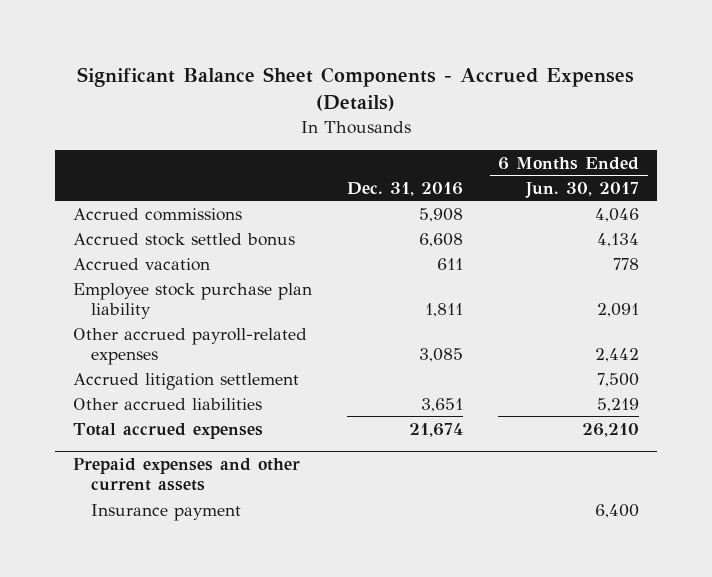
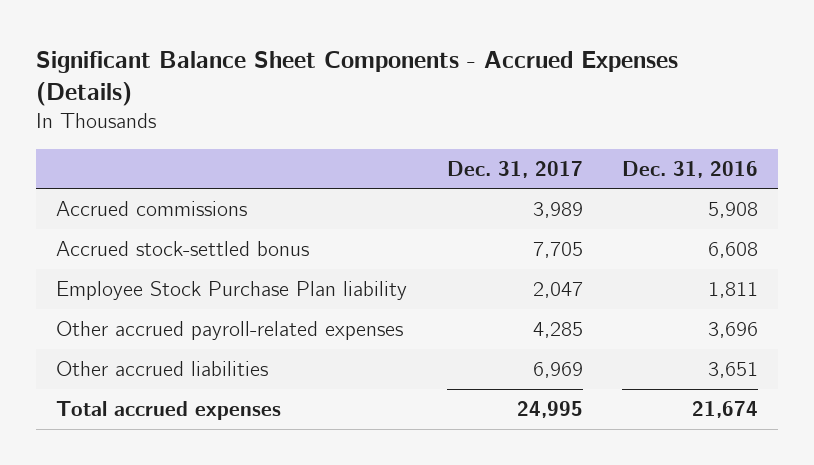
- | Dec. 31, 2016 | 6 Months Ended Jun. 30, 2017
+ | Dec. 31, 2017 | Dec. 31, 2016
- Accrued stock settled bonus | 6,608 | 4,134
- Accrued vacation | 611 | 778
- Employee stock purchase plan liability | 1,811 | 2,091
- Other accrued payroll-related expenses | 3,085 | 2,442
- Accrued litigation settlement | | 7,500
+ Accrued stock-settled bonus | 7,705 | 6,608
+ Employee Stock Purchase Plan liability | 2,047 | 1,811
+ Other accrued payroll-related expenses | 4,285 | 3,696
- Prepaid expenses and other current assets
- Insurance payment | | 6,400

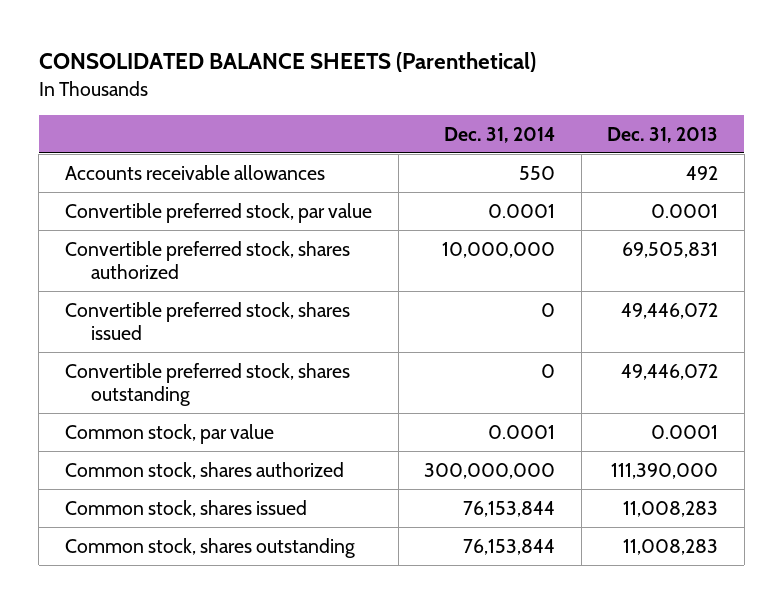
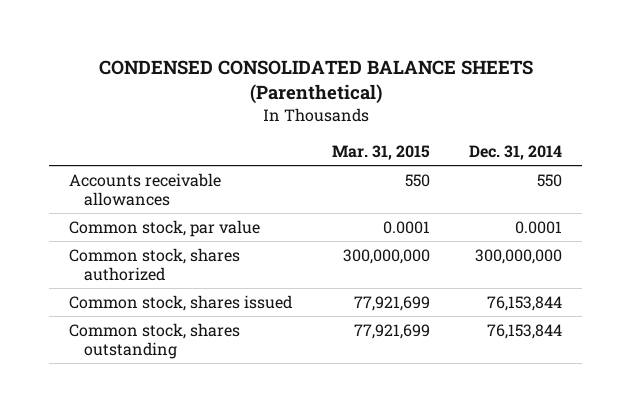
- CONSOLIDATED BALANCE SHEETS (Parenthetical)
+ CONDENSED CONSOLIDATED BALANCE SHEETS (Parenthetical)
- | Dec. 31, 2014 | Dec. 31, 2013
+ | Mar. 31, 2015 | Dec. 31, 2014
- Convertible preferred stock, par value | 0.0001 | 0.0001
- Convertible preferred stock, shares authorized | 10,000,000 | 69,505,831
- Convertible preferred stock, shares issued | 0 | 49,446,072
- Convertible preferred stock, shares outstanding | 0 | 49,446,072

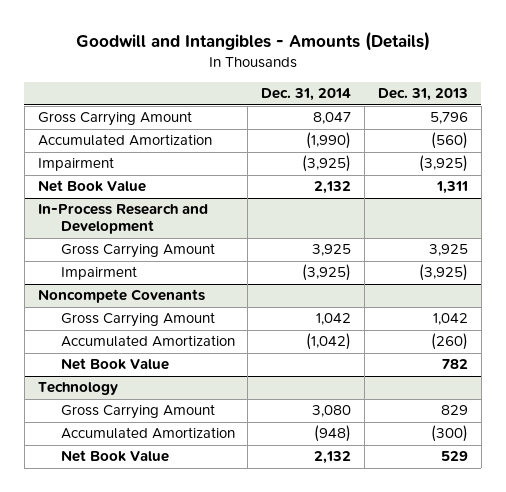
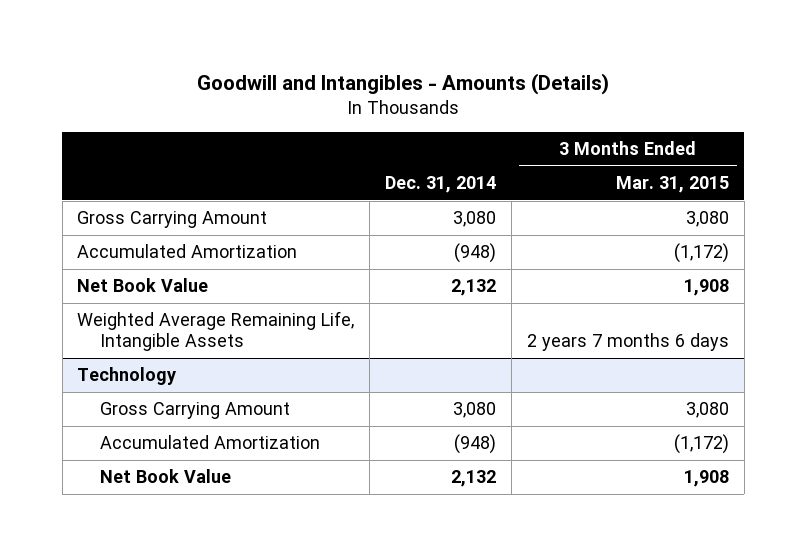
- | Dec. 31, 2014 | Dec. 31, 2013
+ | Dec. 31, 2014 | 3 Months Ended Mar. 31, 2015
- Gross Carrying Amount | 8,047 | 5,796
- Accumulated Amortization | (1,990) | (560)
- Impairment | (3,925) | (3,925)
+ Gross Carrying Amount | 3,080 | 3,080
+ Accumulated Amortization | (948) | (1,172)
- In-Process Research and Development
- Gross Carrying Amount | 3,925 | 3,925
- Impairment | (3,925) | (3,925)
- Noncompete Covenants
- Gross Carrying Amount | 1,042 | 1,042
- Accumulated Amortization | (1,042) | (260)
- Net Book Value | | 782
+ Weighted Average Remaining Life, Intangible Assets | | 2 years 7 months 6 days

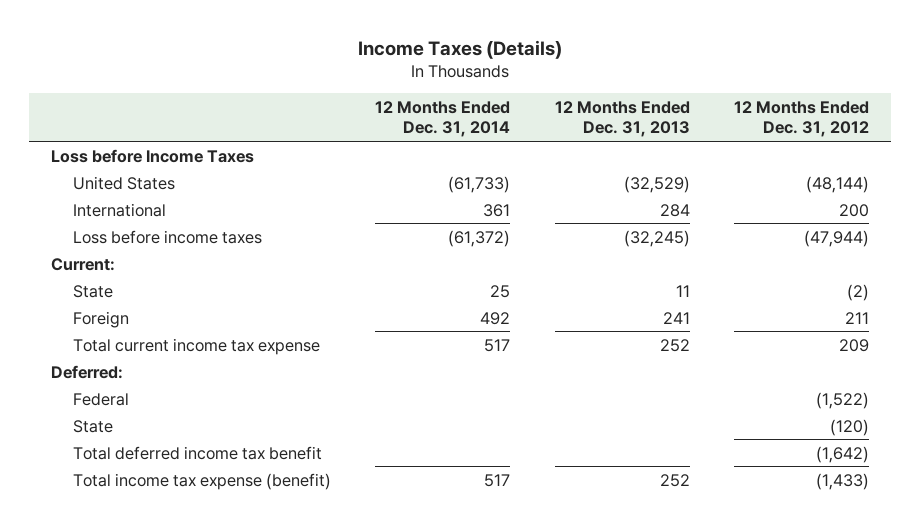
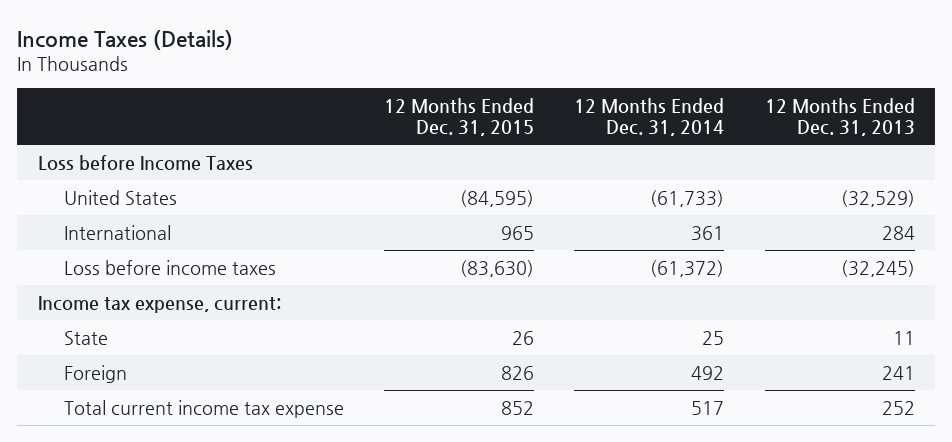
- | 12 Months Ended Dec. 31, 2014 | 12 Months Ended Dec. 31, 2013 | 12 Months Ended Dec. 31, 2012
+ | 12 Months Ended Dec. 31, 2015 | 12 Months Ended Dec. 31, 2014 | 12 Months Ended Dec. 31, 2013
- Current:
+ Income tax expense, current:
- Deferred:
- Federal | | | (1,522)
- State | | | (120)
- Total deferred income tax benefit | | | (1,642)
- Total income tax expense (benefit) | 517 | 252 | (1,433)

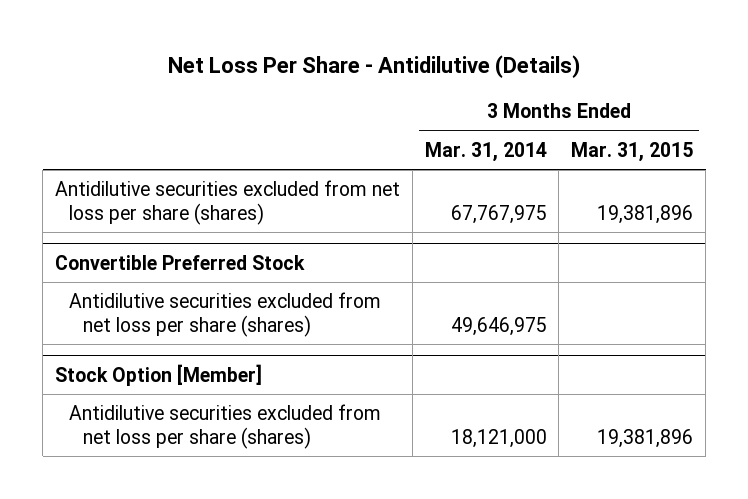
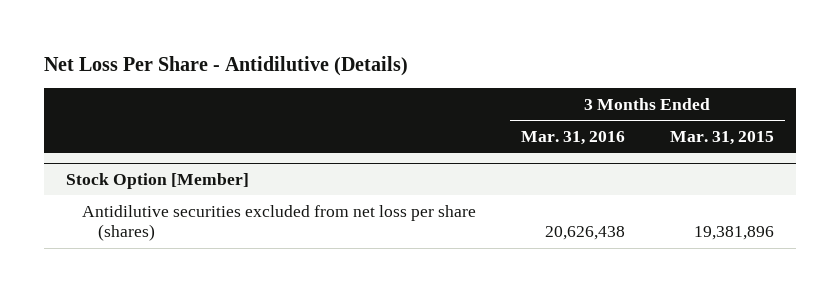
- | 3 Months Ended Mar. 31, 2014 | 3 Months Ended Mar. 31, 2015
+ | 3 Months Ended Mar. 31, 2016 | 3 Months Ended Mar. 31, 2015
- Antidilutive securities excluded from net loss per share (shares) | 67,767,975 | 19,381,896
- Convertible Preferred Stock
- Antidilutive securities excluded from net loss per share (shares) | 49,646,975 |

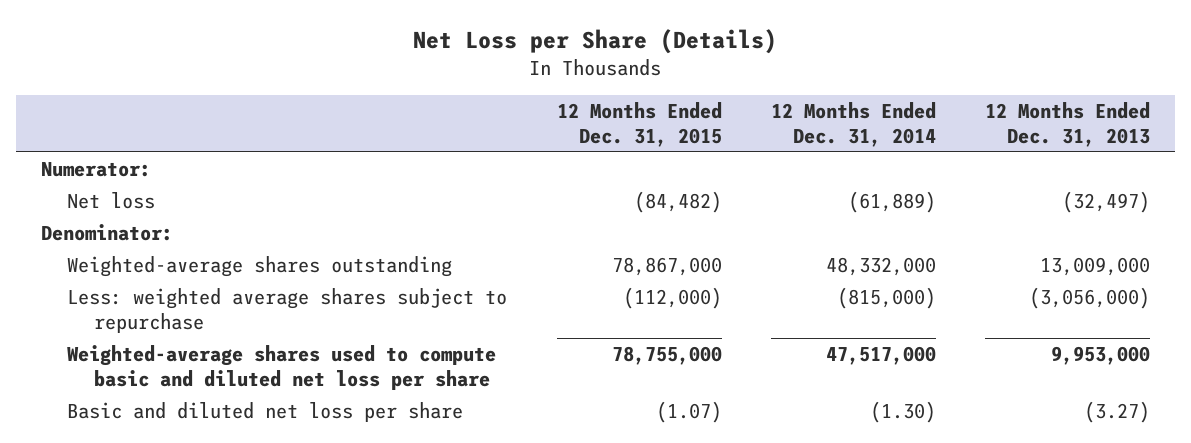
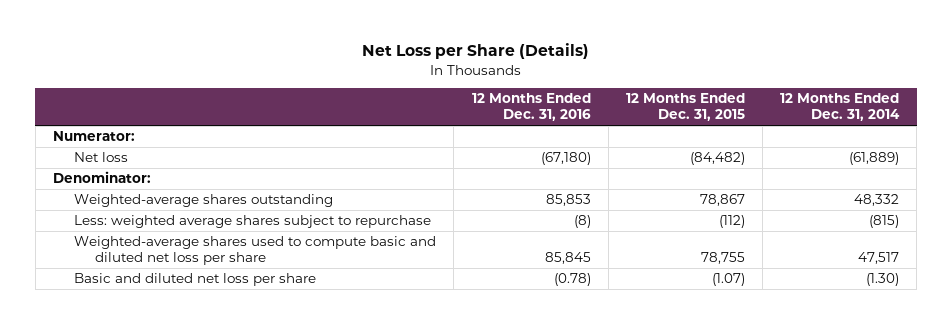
- | 12 Months Ended Dec. 31, 2015 | 12 Months Ended Dec. 31, 2014 | 12 Months Ended Dec. 31, 2013
+ | 12 Months Ended Dec. 31, 2016 | 12 Months Ended Dec. 31, 2015 | 12 Months Ended Dec. 31, 2014
- Weighted-average shares outstanding | 78,867,000 | 48,332,000 | 13,009,000
- Less: weighted average shares subject to repurchase | (112,000) | (815,000) | (3,056,000)
- Weighted-average shares used to compute basic and diluted net loss per share | 78,755,000 | 47,517,000 | 9,953,000
+ Weighted-average shares outstanding | 85,853 | 78,867 | 48,332
+ Less: weighted average shares subject to repurchase | (8) | (112) | (815)
+ Weighted-average shares used to compute basic and diluted net loss per share | 85,845 | 78,755 | 47,517

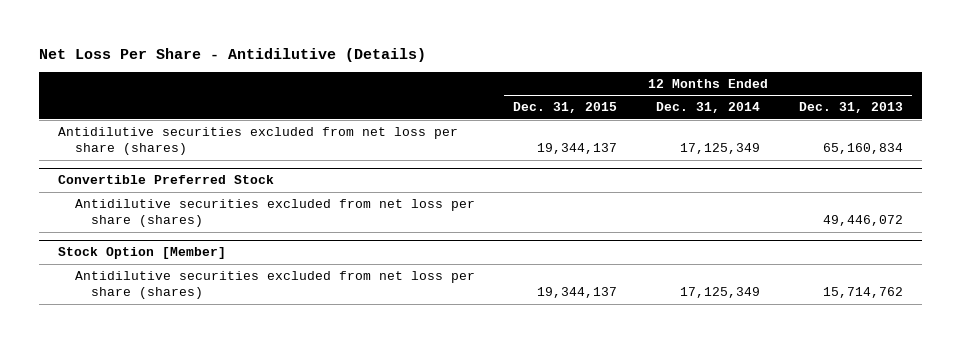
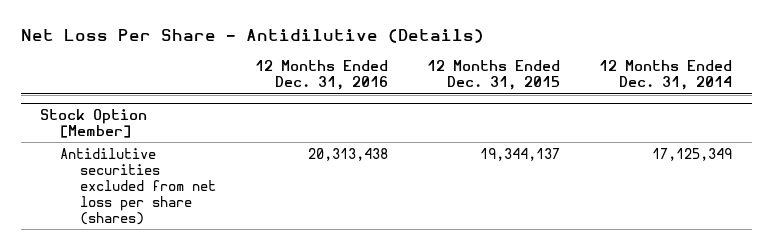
- | 12 Months Ended Dec. 31, 2015 | 12 Months Ended Dec. 31, 2014 | 12 Months Ended Dec. 31, 2013
+ | 12 Months Ended Dec. 31, 2016 | 12 Months Ended Dec. 31, 2015 | 12 Months Ended Dec. 31, 2014
- Antidilutive securities excluded from net loss per share (shares) | 19,344,137 | 17,125,349 | 65,160,834
- Convertible Preferred Stock
- Antidilutive securities excluded from net loss per share (shares) | | | 49,446,072

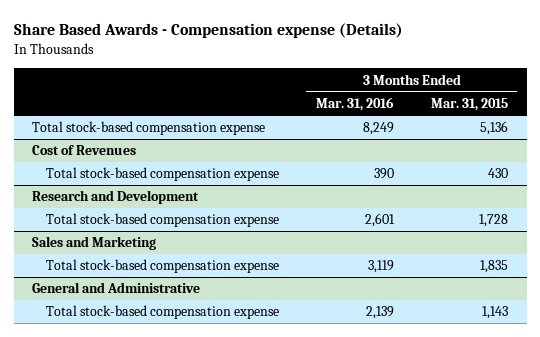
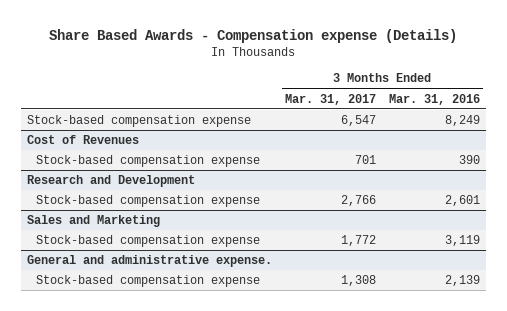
- | 3 Months Ended Mar. 31, 2016 | 3 Months Ended Mar. 31, 2015
+ | 3 Months Ended Mar. 31, 2017 | 3 Months Ended Mar. 31, 2016
- Total stock-based compensation expense | 8,249 | 5,136
+ Stock-based compensation expense | 6,547 | 8,249
@ Cost of Revenues
- Total stock-based compensation expense | 390 | 430
+ Stock-based compensation expense | 701 | 390
@ Research and Development
- Total stock-based compensation expense | 2,601 | 1,728
+ Stock-based compensation expense | 2,766 | 2,601
@ Sales and Marketing
- Total stock-based compensation expense | 3,119 | 1,835
- General and Administrative
- Total stock-based compensation expense | 2,139 | 1,143
@ Sales and Marketing
+ Stock-based compensation expense | 1,772 | 3,119
+ General and administrative expense.
+ Stock-based compensation expense | 1,308 | 2,139

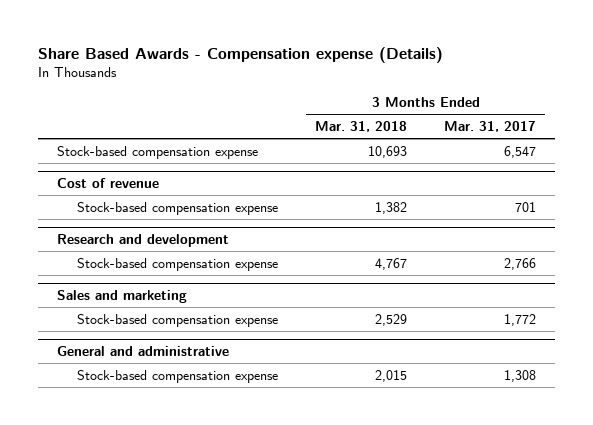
- | 3 Months Ended Mar. 31, 2017 | 3 Months Ended Mar. 31, 2016
+ | 3 Months Ended Mar. 31, 2018 | 3 Months Ended Mar. 31, 2017
- Cost of Revenues
+ Cost of revenue
- Research and Development
+ Research and development
- Sales and Marketing
+ Sales and marketing
- General and administrative expense.
+ General and administrative

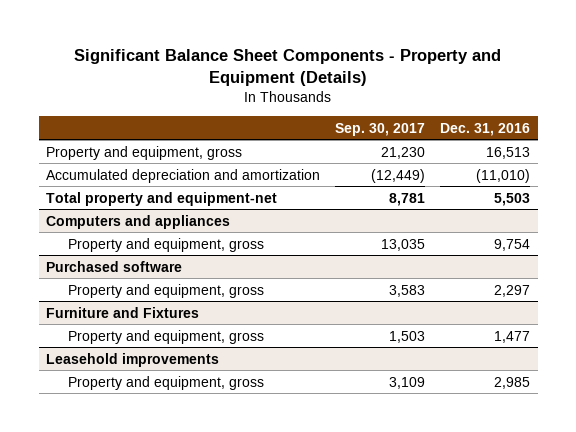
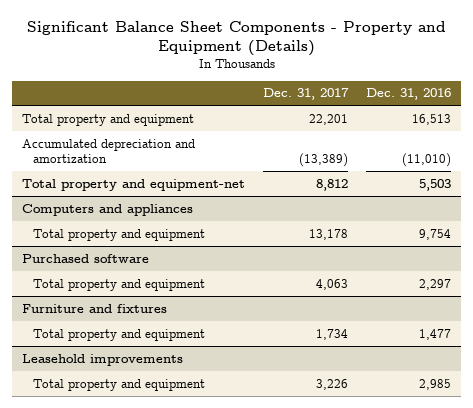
- | Sep. 30, 2017 | Dec. 31, 2016
+ | Dec. 31, 2017 | Dec. 31, 2016
- Property and equipment, gross | 21,230 | 16,513
+ Total property and equipment | 22,201 | 16,513
@ Computers and appliances
- Property and equipment, gross | 13,035 | 9,754
+ Total property and equipment | 13,178 | 9,754
@ Purchased software
- Property and equipment, gross | 3,583 | 2,297
- Furniture and Fixtures
- Property and equipment, gross | 1,503 | 1,477
@ Purchased software
+ Total property and equipment | 4,063 | 2,297
+ Furniture and fixtures
+ Total property and equipment | 1,734 | 1,477
@ Leasehold improvements
- Property and equipment, gross | 3,109 | 2,985
+ Total property and equipment | 3,226 | 2,985

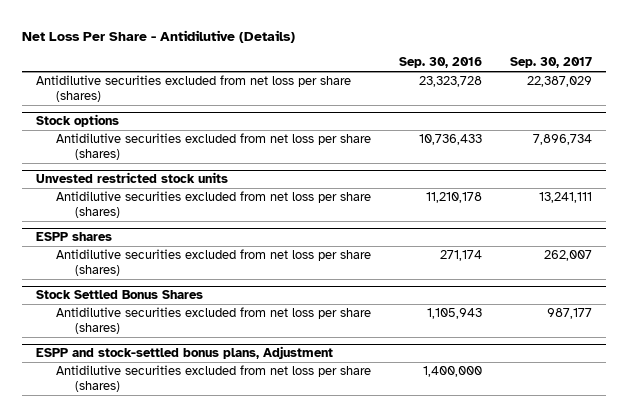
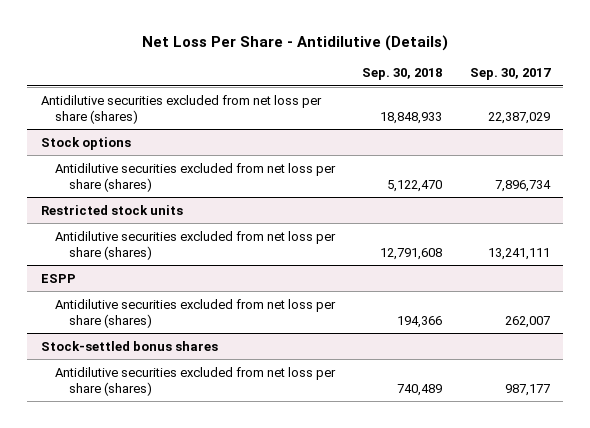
- | Sep. 30, 2016 | Sep. 30, 2017
+ | Sep. 30, 2018 | Sep. 30, 2017
- Unvested restricted stock units
+ Restricted stock units
- ESPP shares
+ ESPP
- Stock Settled Bonus Shares
+ Stock-settled bonus shares
- ESPP and stock-settled bonus plans, Adjustment
- Antidilutive securities excluded from net loss per share (shares) | 1,400,000 |

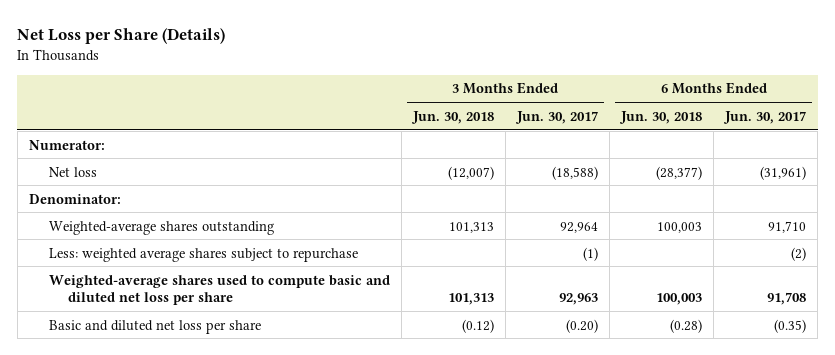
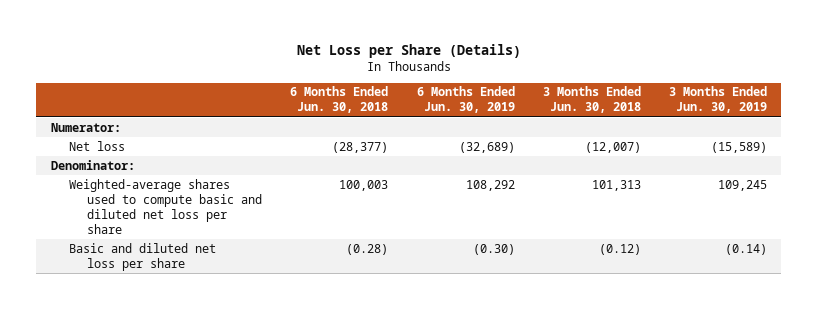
- | 3 Months Ended Jun. 30, 2018 | 3 Months Ended Jun. 30, 2017 | 6 Months Ended Jun. 30, 2018 | 6 Months Ended Jun. 30, 2017
+ | 6 Months Ended Jun. 30, 2018 | 6 Months Ended Jun. 30, 2019 | 3 Months Ended Jun. 30, 2018 | 3 Months Ended Jun. 30, 2019
- Weighted-average shares outstanding | 101,313 | 92,964 | 100,003 | 91,710
- Less: weighted average shares subject to repurchase | | (1) | | (2)

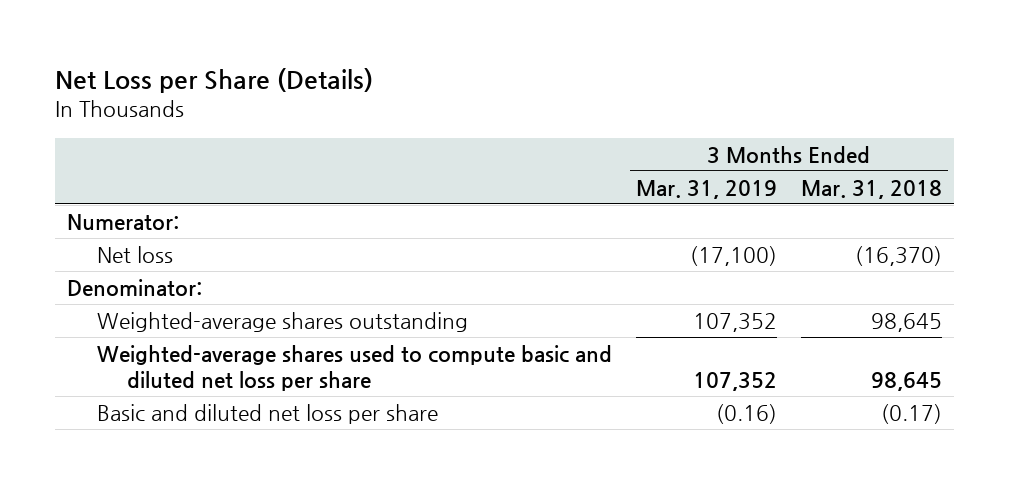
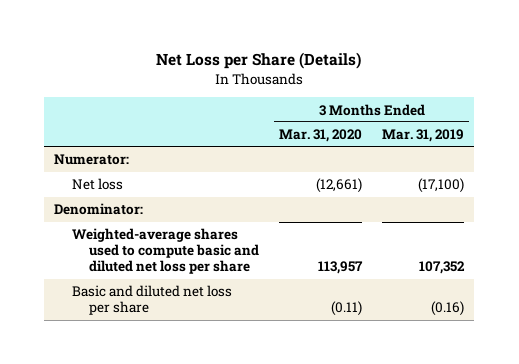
- | 3 Months Ended Mar. 31, 2019 | 3 Months Ended Mar. 31, 2018
+ | 3 Months Ended Mar. 31, 2020 | 3 Months Ended Mar. 31, 2019
- Weighted-average shares outstanding | 107,352 | 98,645

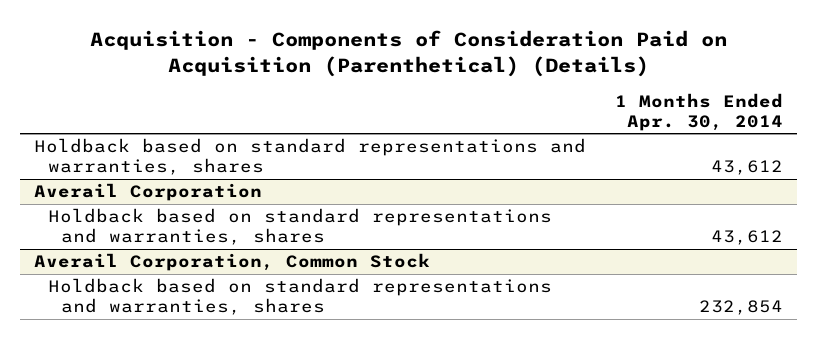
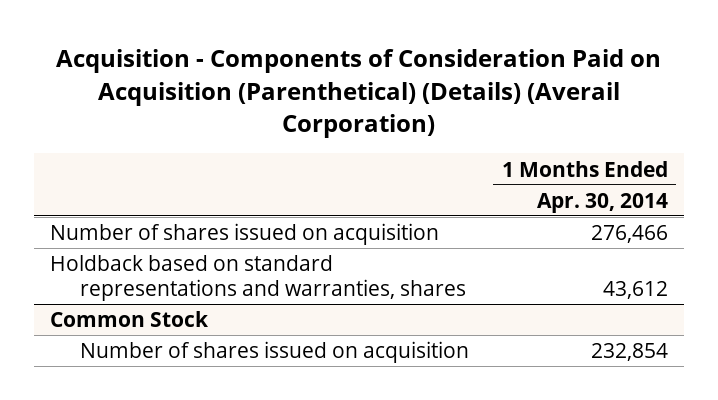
- Acquisition - Components of Consideration Paid on Acquisition (Parenthetical) (Details)
+ Acquisition - Components of Consideration Paid on Acquisition (Parenthetical) (Details) (Averail Corporation)
- Holdback based on standard representations and warranties, shares | 43,612
- Averail Corporation
+ Number of shares issued on acquisition | 276,466
- Averail Corporation, Common Stock
- Holdback based on standard representations and warranties, shares | 232,854
+ Common Stock
+ Number of shares issued on acquisition | 232,854

